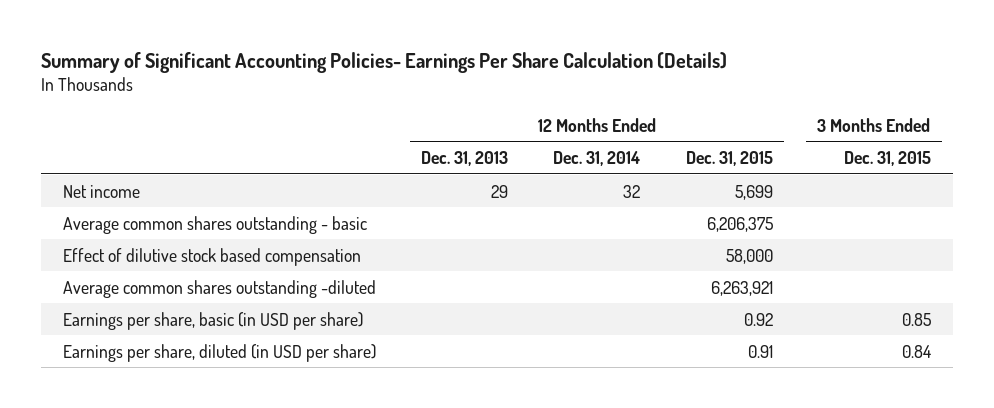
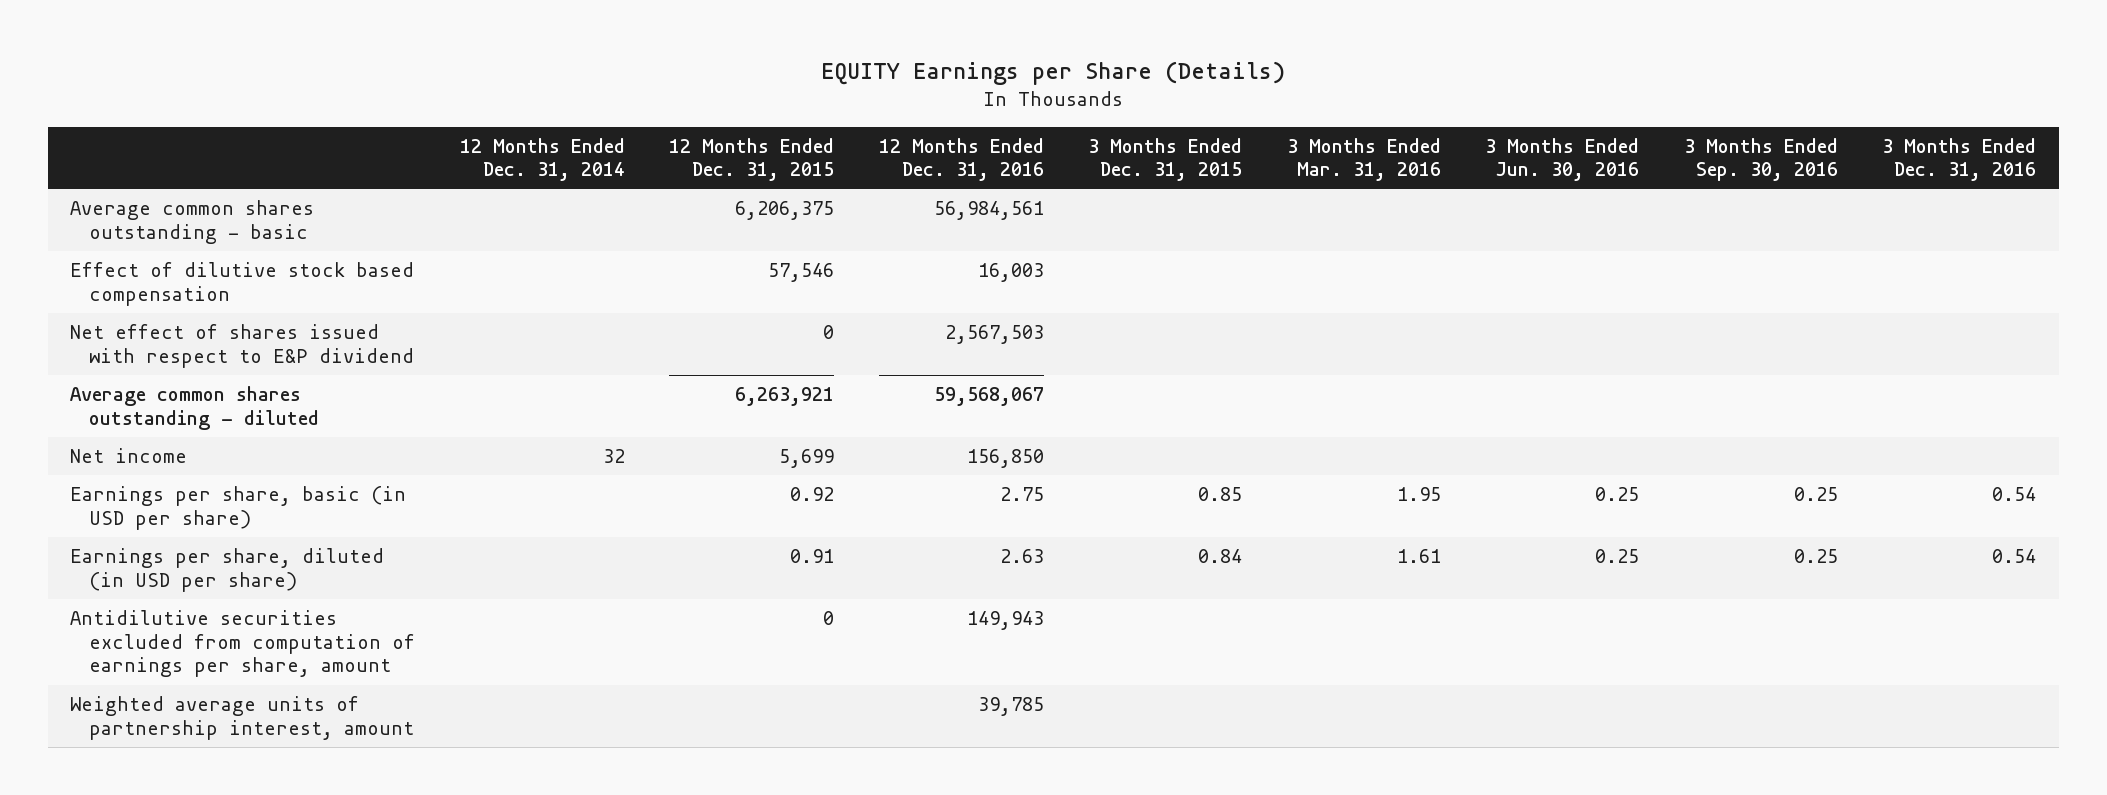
- Summary of Significant Accounting Policies- Earnings Per Share Calculation (Details)
+ EQUITY Earnings per Share (Details)
- | 12 Months Ended Dec. 31, 2013 | 12 Months Ended Dec. 31, 2014 | 12 Months Ended Dec. 31, 2015 | 3 Months Ended Dec. 31, 2015
+ | 12 Months Ended Dec. 31, 2014 | 12 Months Ended Dec. 31, 2015 | 12 Months Ended Dec. 31, 2016 | 3 Months Ended Dec. 31, 2015 | 3 Months Ended Mar. 31, 2016 | 3 Months Ended Jun. 30, 2016 | 3 Months Ended Sep. 30, 2016 | 3 Months Ended Dec. 31, 2016
- Effect of dilutive stock based compensation | | | 58,000 |
- Average common shares outstanding -diluted | | | 6,263,921 |
+ Effect of dilutive stock based compensation | | 57,546 | 16,003 | | | | |
+ Net effect of shares issued with respect to E&P dividend | | 0 | 2,567,503 | | | | |
+ Average common shares outstanding - diluted | | 6,263,921 | 59,568,067 | | | | |
moved down: Net income | 32 | 5,699 | 156,850 | | | | |
+ Antidilutive securities excluded from computation of earnings per share, amount | | 0 | 149,943 | | | | |
+ Weighted average units of partnership interest, amount | | | 39,785 | | | | |

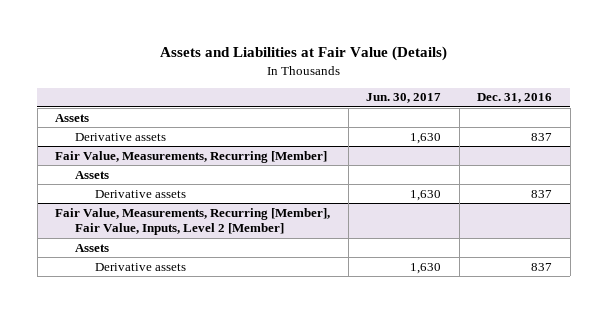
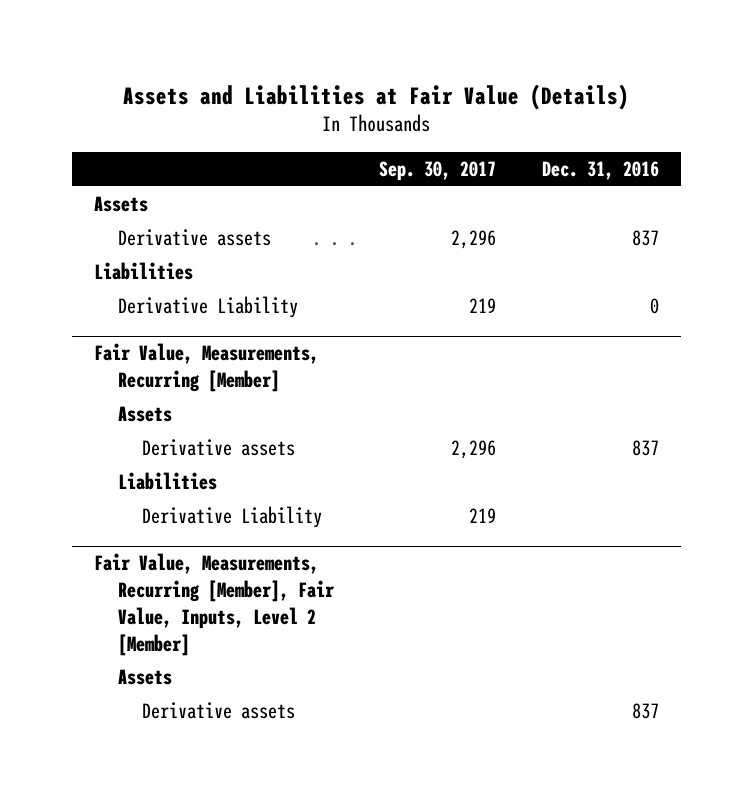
- | Jun. 30, 2017 | Dec. 31, 2016
+ | Sep. 30, 2017 | Dec. 31, 2016
+ Liabilities
+ Derivative Liability | 219 | 0
@ Fair Value, Measurements, Recurring [Member]
+ Liabilities
+ Derivative Liability | 219 |

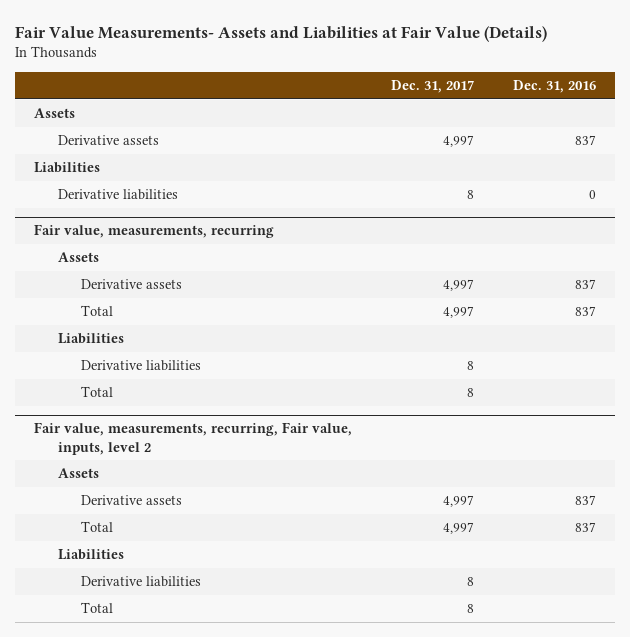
- Assets and Liabilities at Fair Value (Details)
+ Fair Value Measurements- Assets and Liabilities at Fair Value (Details)
- | Sep. 30, 2017 | Dec. 31, 2016
+ | Dec. 31, 2017 | Dec. 31, 2016
- Derivative Liability | 219 | 0
- Fair Value, Measurements, Recurring [Member]
+ Derivative liabilities | 8 | 0
+ Fair value, measurements, recurring
+ Total | 4,997 | 837
- Derivative Liability | 219 |
- Fair Value, Measurements, Recurring [Member], Fair Value, Inputs, Level 2 [Member]
+ Derivative liabilities | 8 |
+ Total | 8 |
+ Fair value, measurements, recurring, Fair value, inputs, level 2
+ Total | 4,997 | 837
+ Liabilities
+ Derivative liabilities | 8 |
+ Total | 8 |

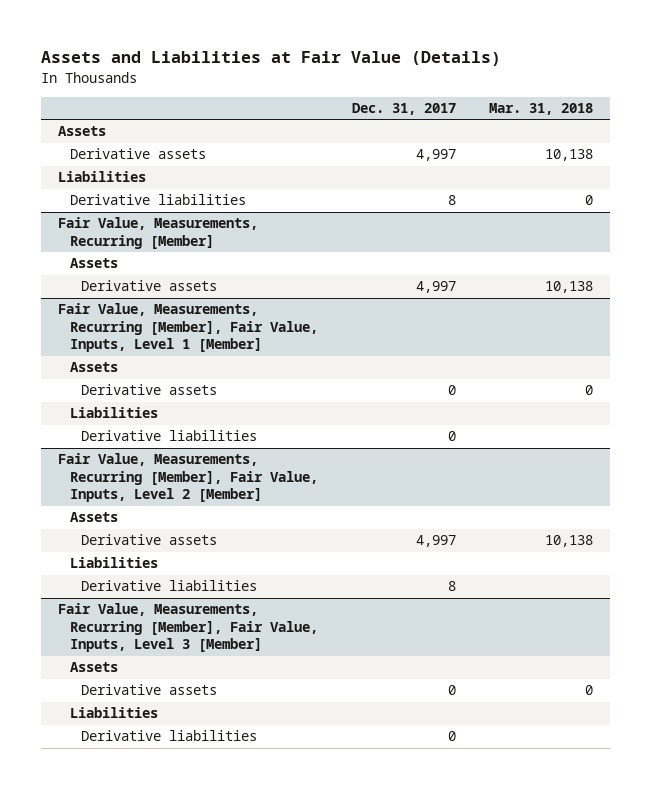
- Fair Value Measurements- Assets and Liabilities at Fair Value (Details)
+ Assets and Liabilities at Fair Value (Details)
- | Dec. 31, 2017 | Dec. 31, 2016
+ | Dec. 31, 2017 | Mar. 31, 2018
- Fair value, measurements, recurring
+ Fair Value, Measurements, Recurring [Member]
- Total | 4,997 | 837
+ Fair Value, Measurements, Recurring [Member], Fair Value, Inputs, Level 1 [Member]
+ Assets
+ Derivative assets | 0 | 0
- Derivative liabilities | 8 |
- Total | 8 |
- Fair value, measurements, recurring, Fair value, inputs, level 2
+ Derivative liabilities | 0 |
+ Fair Value, Measurements, Recurring [Member], Fair Value, Inputs, Level 2 [Member]
- Total | 4,997 | 837
- Total | 8 |
+ Fair Value, Measurements, Recurring [Member], Fair Value, Inputs, Level 3 [Member]
+ Assets
+ Derivative assets | 0 | 0
+ Liabilities
+ Derivative liabilities | 0 |

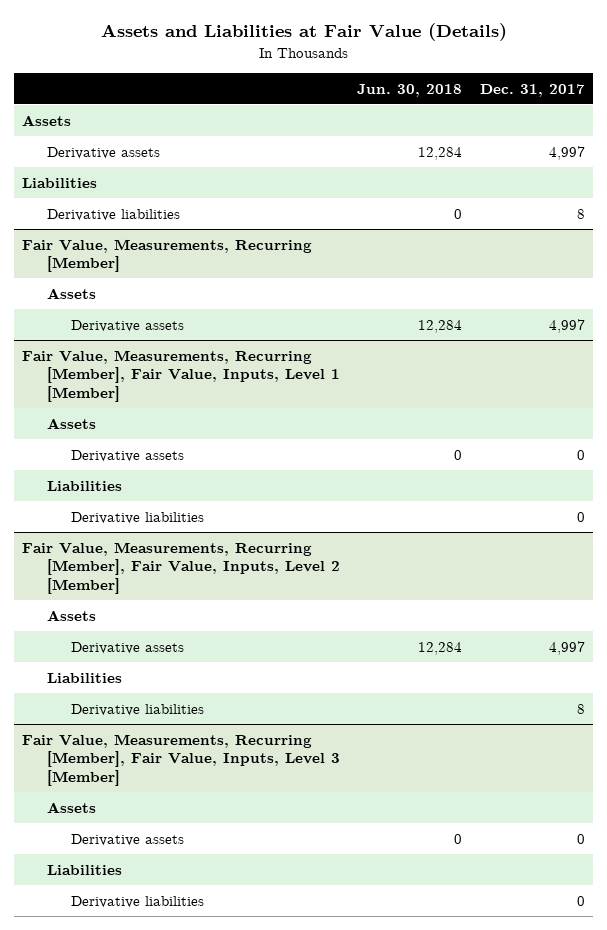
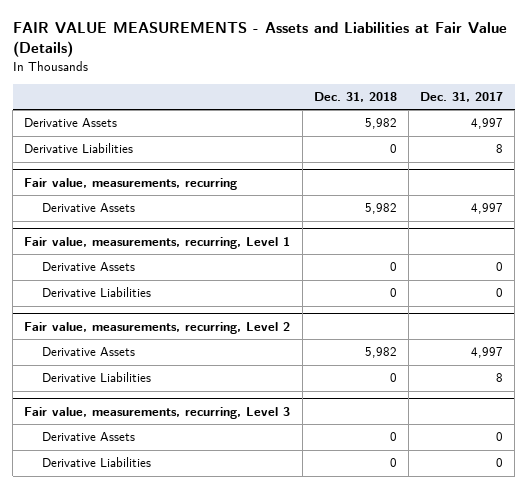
- Assets and Liabilities at Fair Value (Details)
+ FAIR VALUE MEASUREMENTS - Assets and Liabilities at Fair Value (Details)
- | Jun. 30, 2018 | Dec. 31, 2017
+ | Dec. 31, 2018 | Dec. 31, 2017
- Assets
- Derivative assets | 12,284 | 4,997
- Liabilities
- Derivative liabilities | 0 | 8
- Fair Value, Measurements, Recurring [Member]
- Assets
- Derivative assets | 12,284 | 4,997
- Fair Value, Measurements, Recurring [Member], Fair Value, Inputs, Level 1 [Member]
- Assets
- Derivative assets | 0 | 0
- Liabilities
- Derivative liabilities | | 0
- Fair Value, Measurements, Recurring [Member], Fair Value, Inputs, Level 2 [Member]
- Assets
- Derivative assets | 12,284 | 4,997
- Liabilities
- Derivative liabilities | | 8
- Fair Value, Measurements, Recurring [Member], Fair Value, Inputs, Level 3 [Member]
- Assets
- Derivative assets | 0 | 0
- Liabilities
- Derivative liabilities | | 0
+ Derivative Assets | 5,982 | 4,997
+ Derivative Liabilities | 0 | 8
+ Fair value, measurements, recurring
+ Derivative Assets | 5,982 | 4,997
+ Fair value, measurements, recurring, Level 1
+ Derivative Assets | 0 | 0
+ Derivative Liabilities | 0 | 0
+ Fair value, measurements, recurring, Level 2
+ Derivative Assets | 5,982 | 4,997
+ Derivative Liabilities | 0 | 8
+ Fair value, measurements, recurring, Level 3
+ Derivative Assets | 0 | 0
+ Derivative Liabilities | 0 | 0

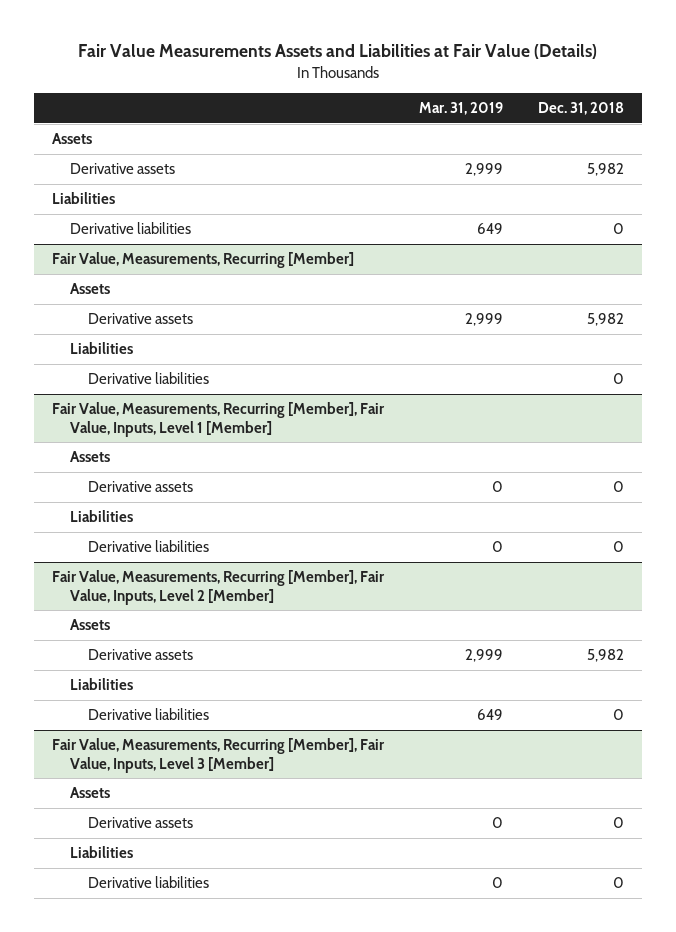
- FAIR VALUE MEASUREMENTS - Assets and Liabilities at Fair Value (Details)
+ Fair Value Measurements Assets and Liabilities at Fair Value (Details)
- | Dec. 31, 2018 | Dec. 31, 2017
+ | Mar. 31, 2019 | Dec. 31, 2018
- Derivative Assets | 5,982 | 4,997
- Derivative Liabilities | 0 | 8
- Fair value, measurements, recurring
- Derivative Assets | 5,982 | 4,997
- Fair value, measurements, recurring, Level 1
- Derivative Assets | 0 | 0
- Derivative Liabilities | 0 | 0
- Fair value, measurements, recurring, Level 2
- Derivative Assets | 5,982 | 4,997
- Derivative Liabilities | 0 | 8
- Fair value, measurements, recurring, Level 3
- Derivative Assets | 0 | 0
- Derivative Liabilities | 0 | 0
+ Assets
+ Derivative assets | 2,999 | 5,982
+ Liabilities
+ Derivative liabilities | 649 | 0
+ Fair Value, Measurements, Recurring [Member]
+ Assets
+ Derivative assets | 2,999 | 5,982
+ Liabilities
+ Derivative liabilities | | 0
+ Fair Value, Measurements, Recurring [Member], Fair Value, Inputs, Level 1 [Member]
+ Assets
+ Derivative assets | 0 | 0
+ Liabilities
+ Derivative liabilities | 0 | 0
+ Fair Value, Measurements, Recurring [Member], Fair Value, Inputs, Level 2 [Member]
+ Assets
+ Derivative assets | 2,999 | 5,982
+ Liabilities
+ Derivative liabilities | 649 | 0
+ Fair Value, Measurements, Recurring [Member], Fair Value, Inputs, Level 3 [Member]
+ Assets
+ Derivative assets | 0 | 0
+ Liabilities
+ Derivative liabilities | 0 | 0

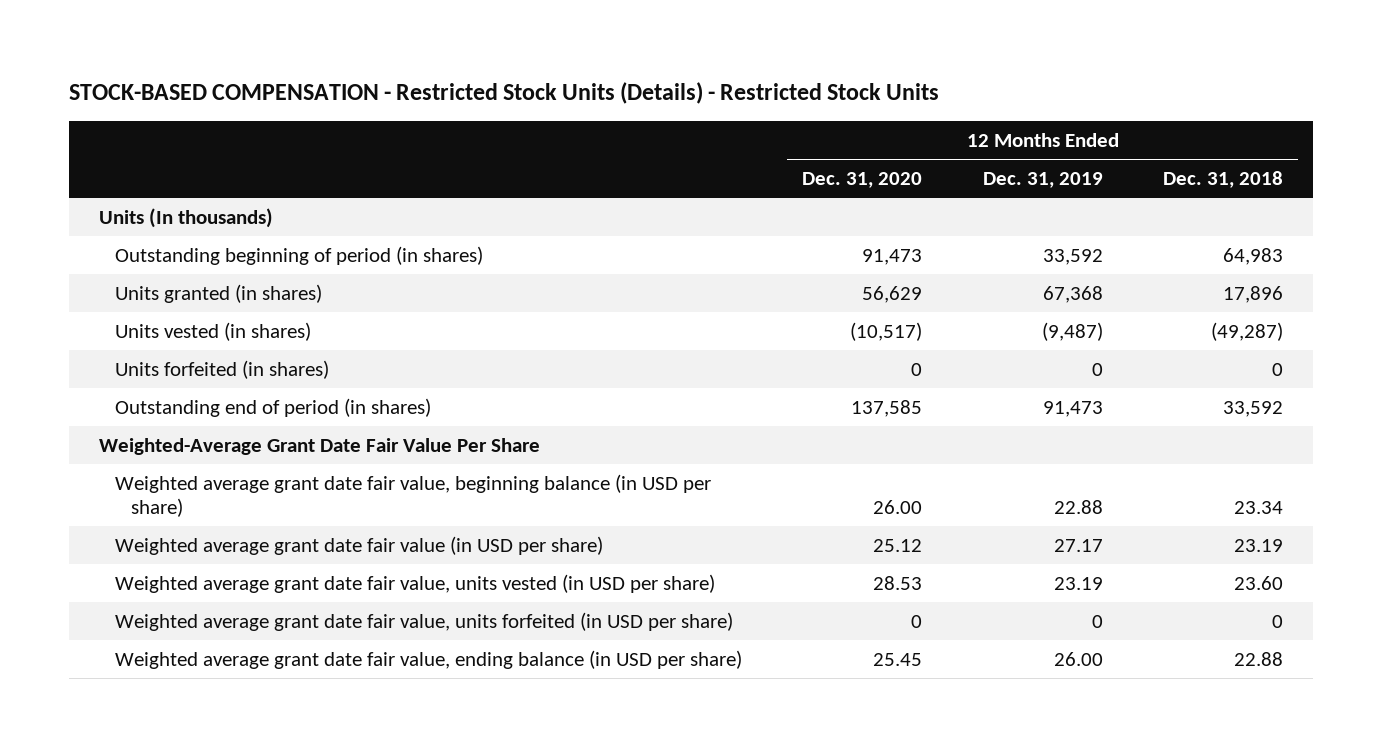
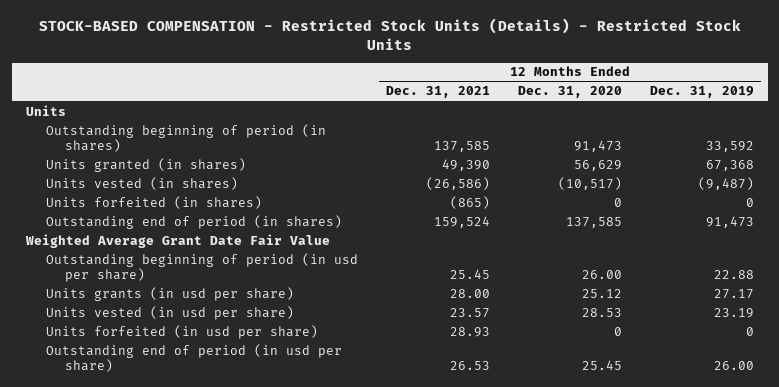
- | 12 Months Ended Dec. 31, 2020 | 12 Months Ended Dec. 31, 2019 | 12 Months Ended Dec. 31, 2018
+ | 12 Months Ended Dec. 31, 2021 | 12 Months Ended Dec. 31, 2020 | 12 Months Ended Dec. 31, 2019
- Units (In thousands)
+ Units
- Weighted-Average Grant Date Fair Value Per Share
- Weighted average grant date fair value, beginning balance (in USD per share) | 26.00 | 22.88 | 23.34
- Weighted average grant date fair value (in USD per share) | 25.12 | 27.17 | 23.19
- Weighted average grant date fair value, units vested (in USD per share) | 28.53 | 23.19 | 23.60
- Weighted average grant date fair value, units forfeited (in USD per share) | 0 | 0 | 0
- Weighted average grant date fair value, ending balance (in USD per share) | 25.45 | 26.00 | 22.88
+ Weighted Average Grant Date Fair Value
+ Outstanding beginning of period (in usd per share) | 25.45 | 26.00 | 22.88
+ Units grants (in usd per share) | 28.00 | 25.12 | 27.17
+ Units vested (in usd per share) | 23.57 | 28.53 | 23.19
+ Units forfeited (in usd per share) | 28.93 | 0 | 0
+ Outstanding end of period (in usd per share) | 26.53 | 25.45 | 26.00

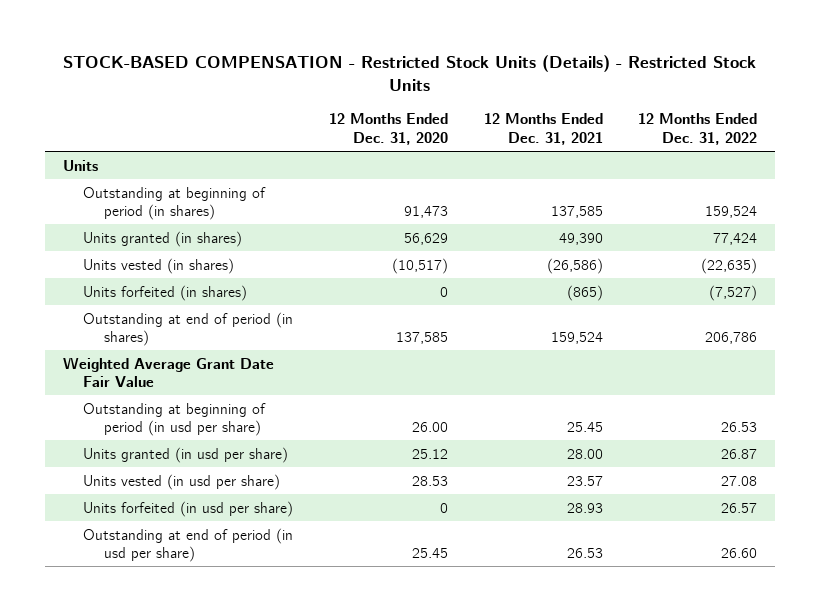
- | 12 Months Ended Dec. 31, 2021 | 12 Months Ended Dec. 31, 2020 | 12 Months Ended Dec. 31, 2019
+ | 12 Months Ended Dec. 31, 2020 | 12 Months Ended Dec. 31, 2021 | 12 Months Ended Dec. 31, 2022
- Outstanding beginning of period (in shares) | 137,585 | 91,473 | 33,592
+ Outstanding at beginning of period (in shares) | 91,473 | 137,585 | 159,524
- Outstanding end of period (in shares) | 159,524 | 137,585 | 91,473
+ Outstanding at end of period (in shares) | 137,585 | 159,524 | 206,786
- Outstanding beginning of period (in usd per share) | 25.45 | 26.00 | 22.88
- Units grants (in usd per share) | 28.00 | 25.12 | 27.17
+ Outstanding at beginning of period (in usd per share) | 26.00 | 25.45 | 26.53
+ Units granted (in usd per share) | 25.12 | 28.00 | 26.87
- Outstanding end of period (in usd per share) | 26.53 | 25.45 | 26.00
+ Outstanding at end of period (in usd per share) | 25.45 | 26.53 | 26.60

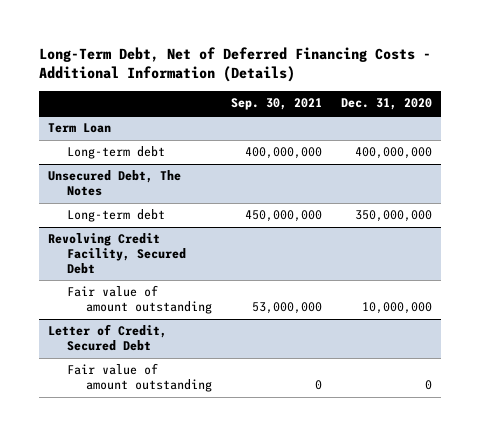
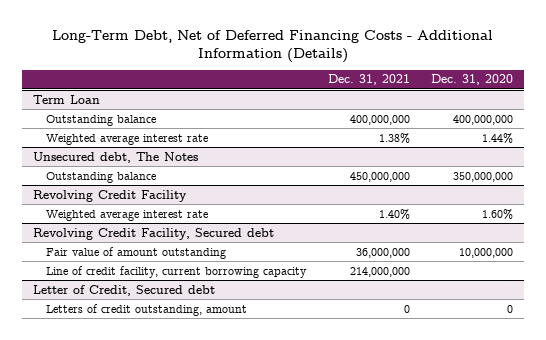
- | Sep. 30, 2021 | Dec. 31, 2020
+ | Dec. 31, 2021 | Dec. 31, 2020
@ Term Loan
- Long-term debt | 400,000,000 | 400,000,000
- Unsecured Debt, The Notes
- Long-term debt | 450,000,000 | 350,000,000
- Revolving Credit Facility, Secured Debt
@ Term Loan
+ Outstanding balance | 400,000,000 | 400,000,000
+ Weighted average interest rate | 1.38% | 1.44%
+ Unsecured debt, The Notes
+ Outstanding balance | 450,000,000 | 350,000,000
+ Revolving Credit Facility
+ Weighted average interest rate | 1.40% | 1.60%
+ Revolving Credit Facility, Secured debt
- Letter of Credit, Secured Debt
- Fair value of amount outstanding | 0 | 0
+ Line of credit facility, current borrowing capacity | 214,000,000 |
+ Letter of Credit, Secured debt
+ Letters of credit outstanding, amount | 0 | 0

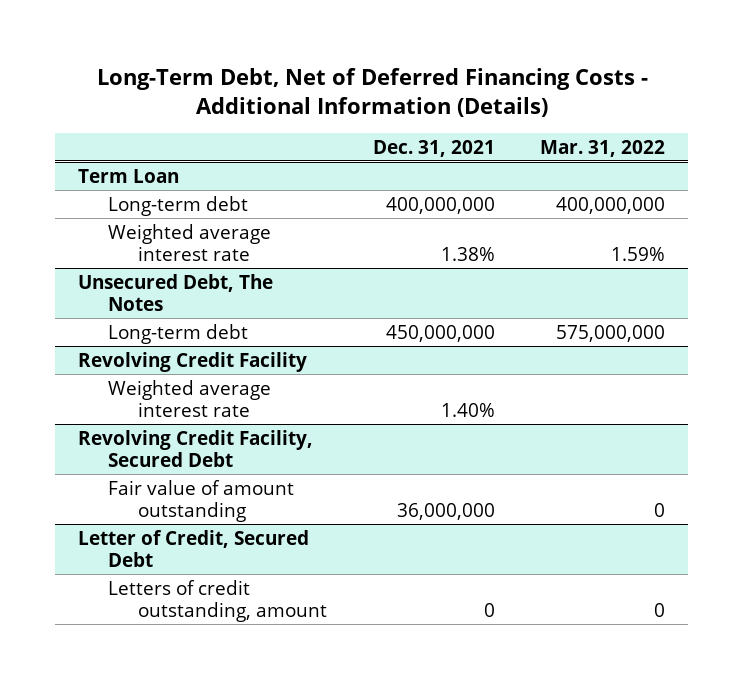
- | Dec. 31, 2021 | Dec. 31, 2020
+ | Dec. 31, 2021 | Mar. 31, 2022
@ Term Loan
- Outstanding balance | 400,000,000 | 400,000,000
+ Long-term debt | 400,000,000 | 400,000,000
- Unsecured debt, The Notes
- Outstanding balance | 450,000,000 | 350,000,000
+ Unsecured Debt, The Notes
+ Long-term debt | 450,000,000 | 575,000,000
- Revolving Credit Facility, Secured debt
+ Revolving Credit Facility, Secured Debt
- Line of credit facility, current borrowing capacity | 214,000,000 |
- Letter of Credit, Secured debt
+ Letter of Credit, Secured Debt

